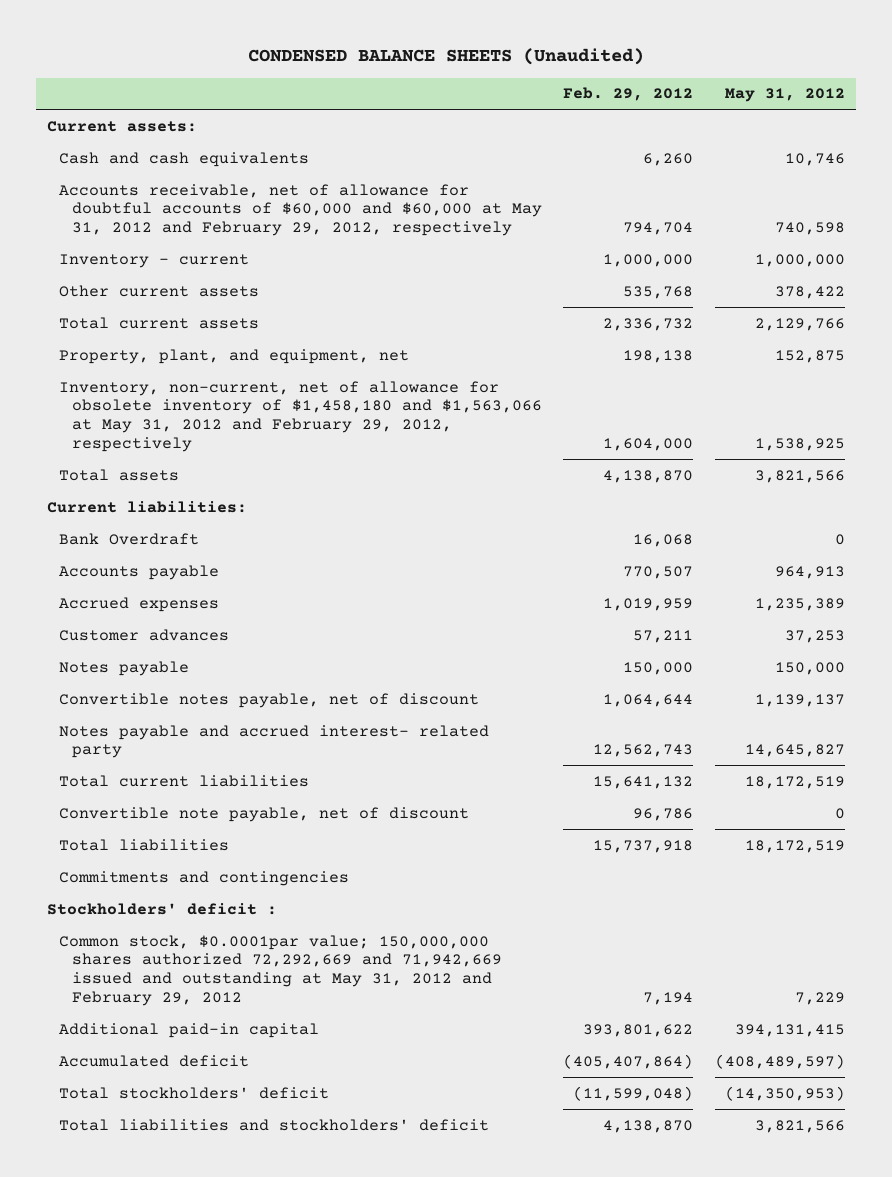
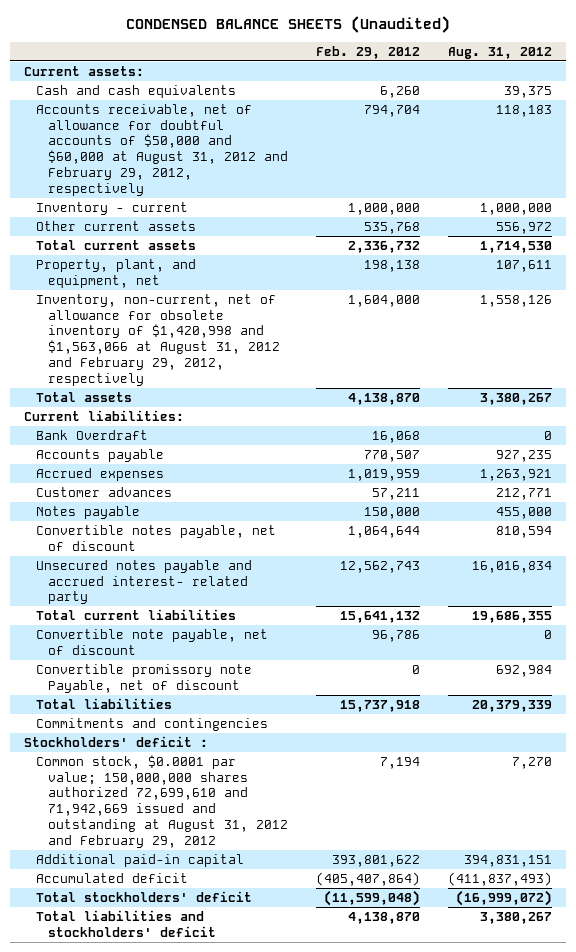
- | Feb. 29, 2012 | May 31, 2012
+ | Feb. 29, 2012 | Aug. 31, 2012
- Accounts receivable, net of allowance for doubtful accounts of $60,000 and $60,000 at May 31, 2012 and February 29, 2012, respectively | 794,704 | 740,598
+ Accounts receivable, net of allowance for doubtful accounts of $50,000 and $60,000 at August 31, 2012 and February 29, 2012, respectively | 794,704 | 118,183
- Inventory, non-current, net of allowance for obsolete inventory of $1,458,180 and $1,563,066 at May 31, 2012 and February 29, 2012, respectively | 1,604,000 | 1,538,925
+ Inventory, non-current, net of allowance for obsolete inventory of $1,420,998 and $1,563,066 at August 31, 2012 and February 29, 2012, respectively | 1,604,000 | 1,558,126
- Notes payable and accrued interest- related party | 12,562,743 | 14,645,827
+ Unsecured notes payable and accrued interest- related party | 12,562,743 | 16,016,834
+ Convertible promissory note Payable, net of discount | 0 | 692,984
- Common stock, $0.0001par value; 150,000,000 shares authorized 72,292,669 and 71,942,669 issued and outstanding at May 31, 2012 and February 29, 2012 | 7,194 | 7,229
+ Common stock, $0.0001 par value; 150,000,000 shares authorized 72,699,610 and 71,942,669 issued and outstanding at August 31, 2012 and February 29, 2012 | 7,194 | 7,270

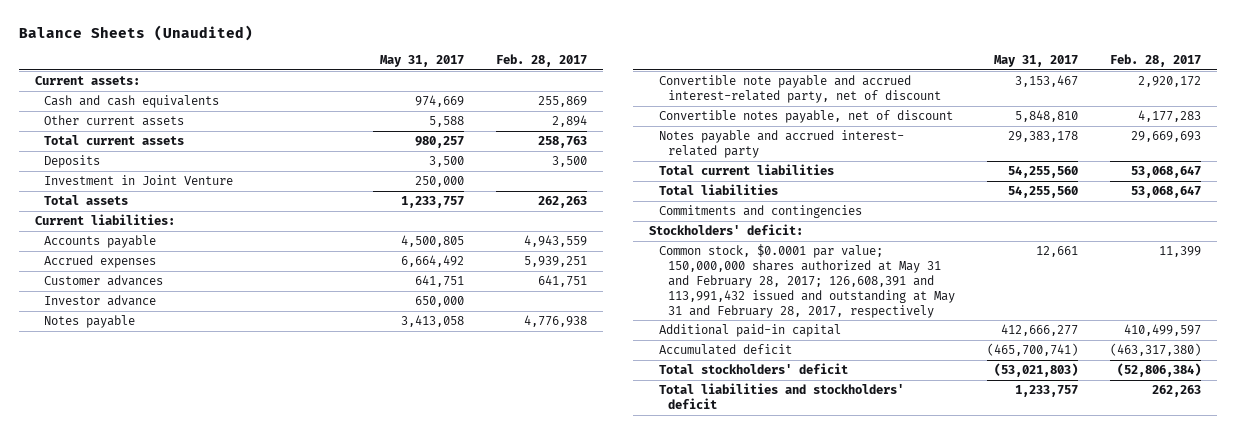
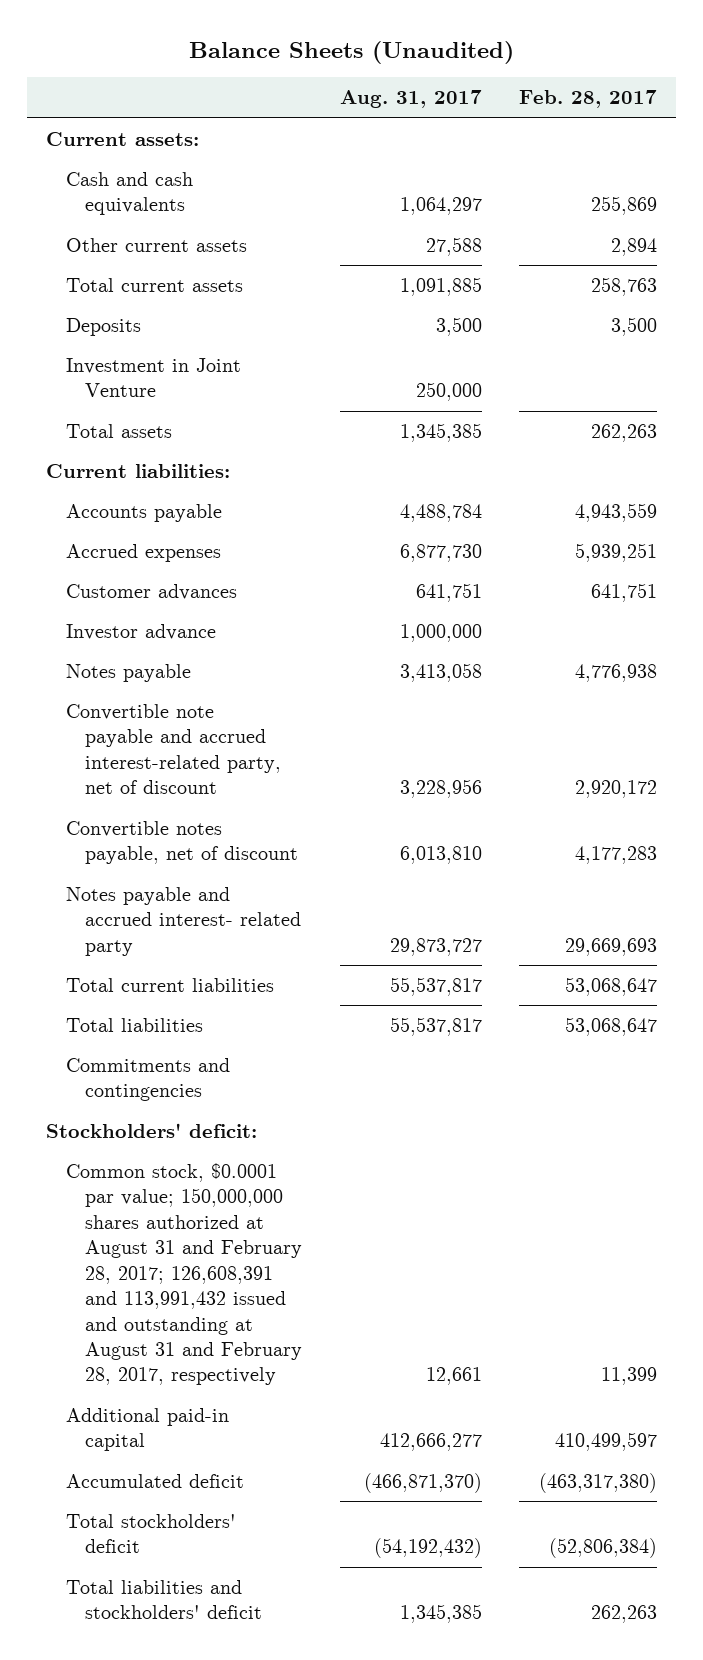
- | May 31, 2017 | Feb. 28, 2017
+ | Aug. 31, 2017 | Feb. 28, 2017
- Common stock, $0.0001 par value; 150,000,000 shares authorized at May 31 and February 28, 2017; 126,608,391 and 113,991,432 issued and outstanding at May 31 and February 28, 2017, respectively | 12,661 | 11,399
+ Common stock, $0.0001 par value; 150,000,000 shares authorized at August 31 and February 28, 2017; 126,608,391 and 113,991,432 issued and outstanding at August 31 and February 28, 2017, respectively | 12,661 | 11,399

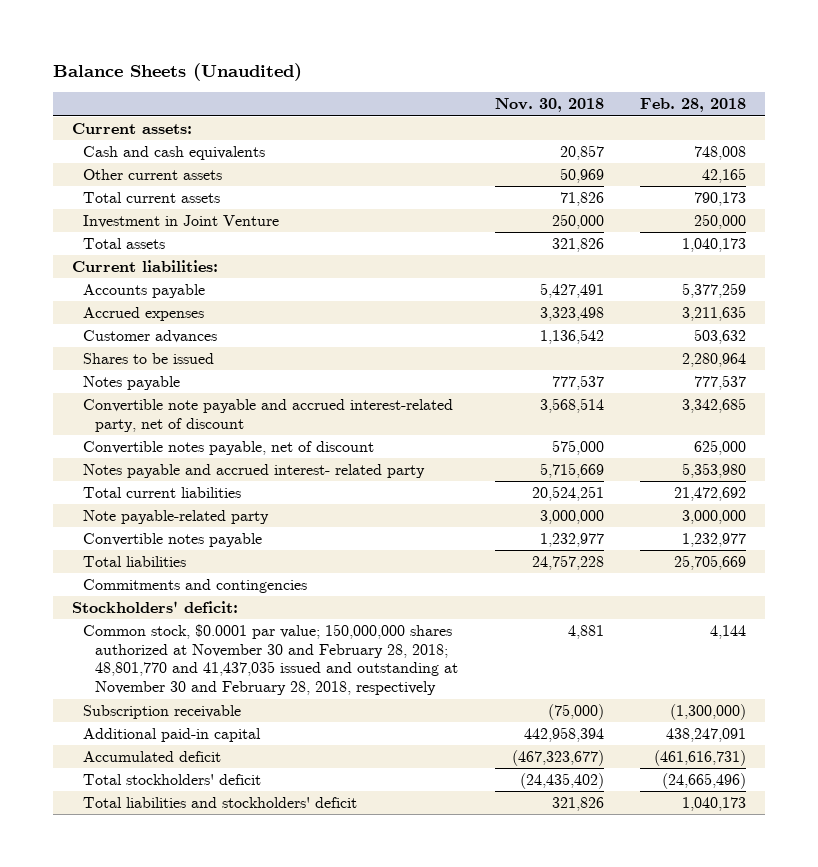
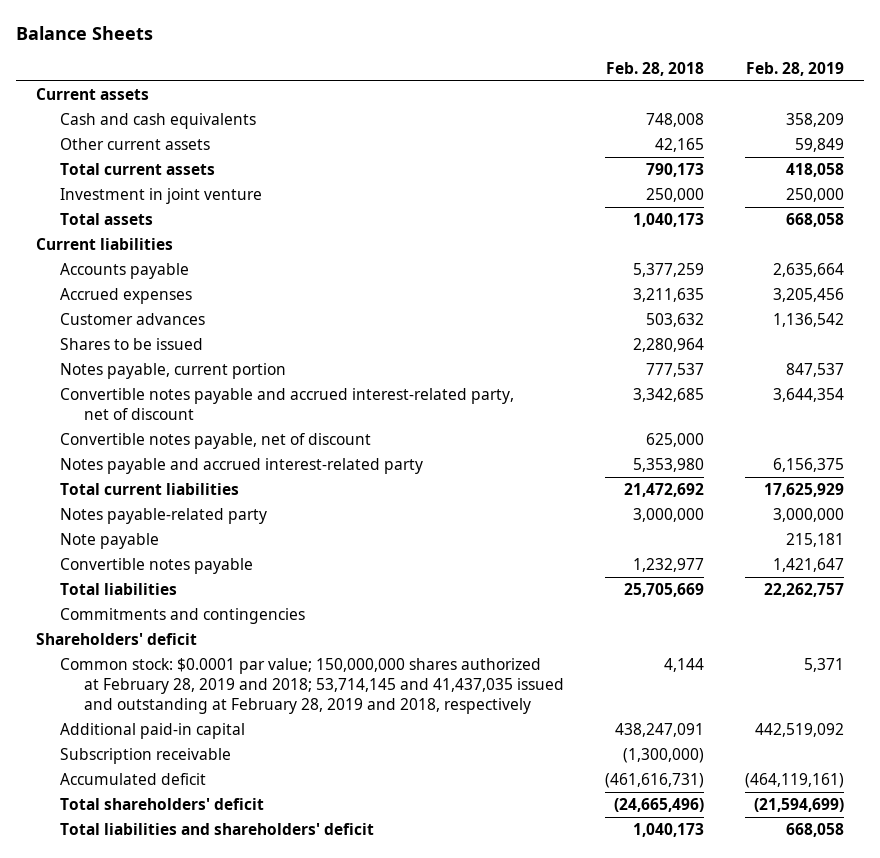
- Balance Sheets (Unaudited)
+ Balance Sheets
- | Nov. 30, 2018 | Feb. 28, 2018
+ | Feb. 28, 2018 | Feb. 28, 2019
- Current assets:
+ Current assets
- Investment in Joint Venture | 250,000 | 250,000
+ Investment in joint venture | 250,000 | 250,000
- Current liabilities:
+ Current liabilities
- Notes payable | 777,537 | 777,537
- Convertible note payable and accrued interest-related party, net of discount | 3,568,514 | 3,342,685
+ Notes payable, current portion | 777,537 | 847,537
+ Convertible notes payable and accrued interest-related party, net of discount | 3,342,685 | 3,644,354
- Notes payable and accrued interest- related party | 5,715,669 | 5,353,980
+ Notes payable and accrued interest-related party | 5,353,980 | 6,156,375
- Note payable-related party | 3,000,000 | 3,000,000
+ Notes payable-related party | 3,000,000 | 3,000,000
+ Note payable | | 215,181
- Stockholders' deficit:
- Common stock, $0.0001 par value; 150,000,000 shares authorized at November 30 and February 28, 2018; 48,801,770 and 41,437,035 issued and outstanding at November 30 and February 28, 2018, respectively | 4,881 | 4,144
+ Shareholders' deficit
+ Common stock: $0.0001 par value; 150,000,000 shares authorized at February 28, 2019 and 2018; 53,714,145 and 41,437,035 issued and outstanding at February 28, 2019 and 2018, respectively | 4,144 | 5,371
moved down: Subscription receivable | (1,300,000) |
- Total stockholders' deficit | (24,435,402) | (24,665,496)
- Total liabilities and stockholders' deficit | 321,826 | 1,040,173
+ Total shareholders' deficit | (24,665,496) | (21,594,699)
+ Total liabilities and shareholders' deficit | 1,040,173 | 668,058

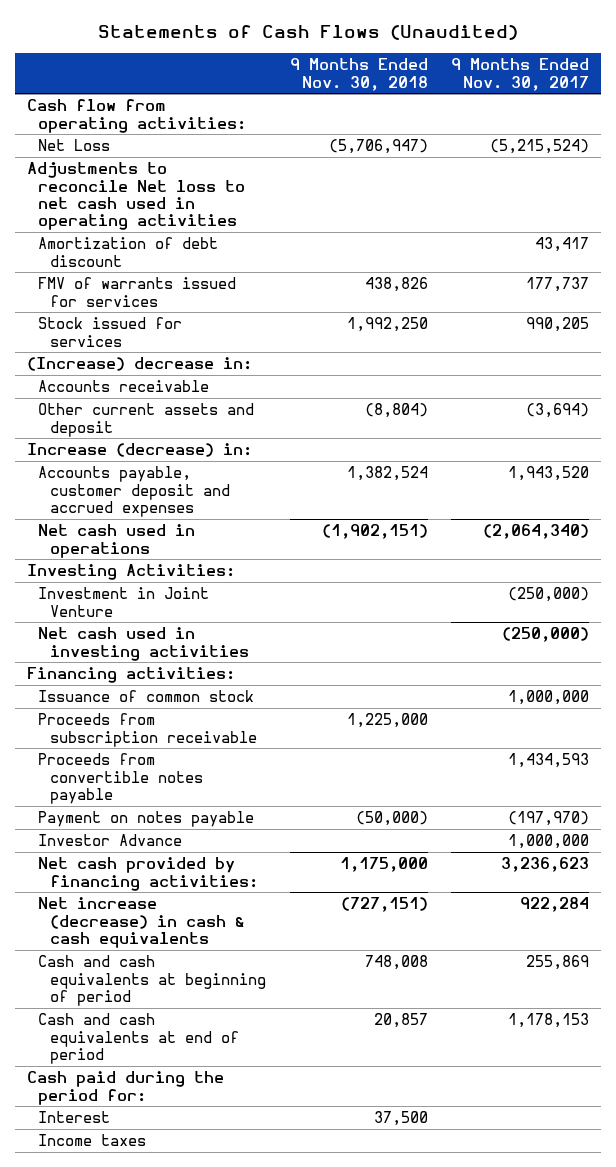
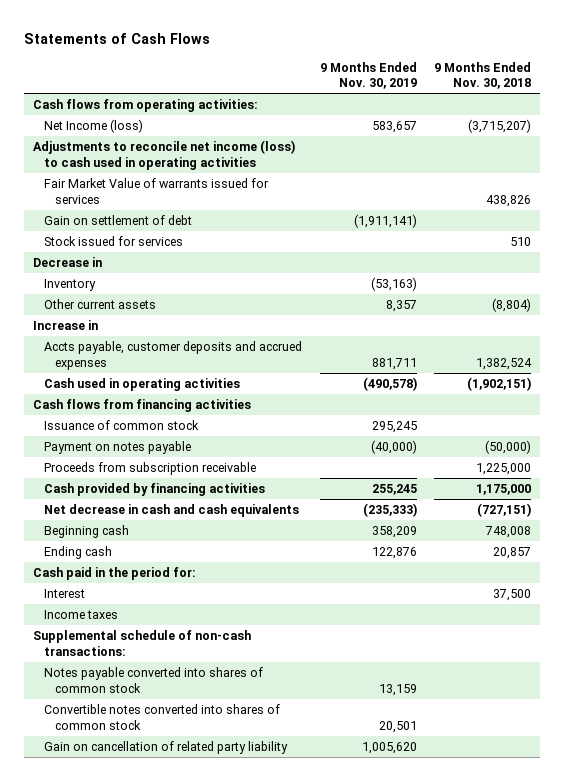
- Statements of Cash Flows (Unaudited)
+ Statements of Cash Flows
- | 9 Months Ended Nov. 30, 2018 | 9 Months Ended Nov. 30, 2017
+ | 9 Months Ended Nov. 30, 2019 | 9 Months Ended Nov. 30, 2018
- Cash flow from operating activities:
- Net Loss | (5,706,947) | (5,215,524)
- Adjustments to reconcile Net loss to net cash used in operating activities
- Amortization of debt discount | | 43,417
- FMV of warrants issued for services | 438,826 | 177,737
- Stock issued for services | 1,992,250 | 990,205
- (Increase) decrease in:
- Accounts receivable
- Other current assets and deposit | (8,804) | (3,694)
- Increase (decrease) in:
- Accounts payable, customer deposit and accrued expenses | 1,382,524 | 1,943,520
- Net cash used in operations | (1,902,151) | (2,064,340)
- Investing Activities:
- Investment in Joint Venture | | (250,000)
- Net cash used in investing activities | | (250,000)
- Financing activities:
+ Cash flows from operating activities:
+ Net Income (loss) | 583,657 | (3,715,207)
+ Adjustments to reconcile net income (loss) to cash used in operating activities
+ Fair Market Value of warrants issued for services | | 438,826
+ Gain on settlement of debt | (1,911,141) |
+ Stock issued for services | | 510
+ Decrease in
+ Inventory | (53,163) |
+ Other current assets | 8,357 | (8,804)
+ Increase in
+ Accts payable, customer deposits and accrued expenses | 881,711 | 1,382,524
+ Cash used in operating activities | (490,578) | (1,902,151)
+ Cash flows from financing activities
- Proceeds from convertible notes payable | | 1,434,593
- Investor Advance | | 1,000,000
- Net cash provided by financing activities: | 1,175,000 | 3,236,623
- Net increase (decrease) in cash & cash equivalents | (727,151) | 922,284
- Cash and cash equivalents at beginning of period | 748,008 | 255,869
- Cash and cash equivalents at end of period | 20,857 | 1,178,153
- Cash paid during the period for:
moved down: Proceeds from subscription receivable | | 1,225,000
+ Cash provided by financing activities | 255,245 | 1,175,000
+ Net decrease in cash and cash equivalents | (235,333) | (727,151)
+ Beginning cash | 358,209 | 748,008
+ Ending cash | 122,876 | 20,857
+ Cash paid in the period for:
+ Supplemental schedule of non-cash transactions:
+ Notes payable converted into shares of common stock | 13,159 |
+ Convertible notes converted into shares of common stock | 20,501 |
+ Gain on cancellation of related party liability | 1,005,620 |

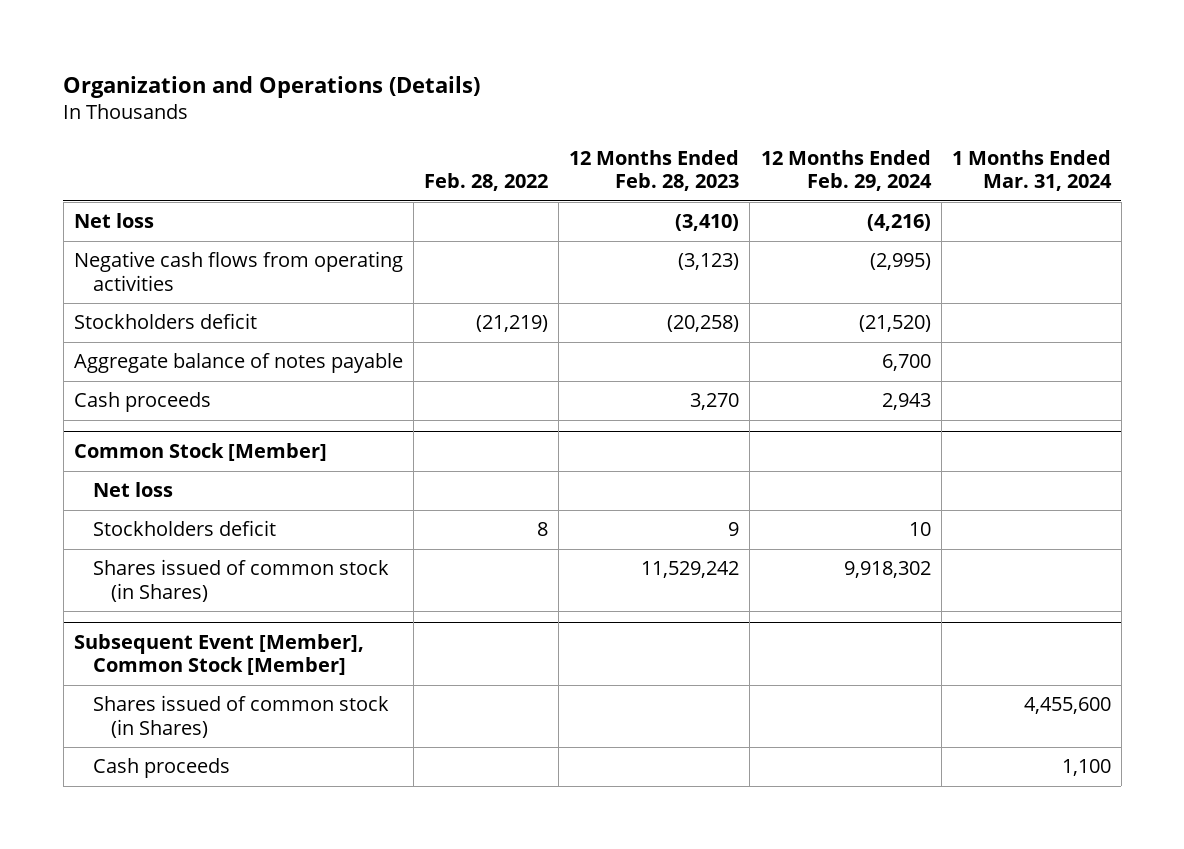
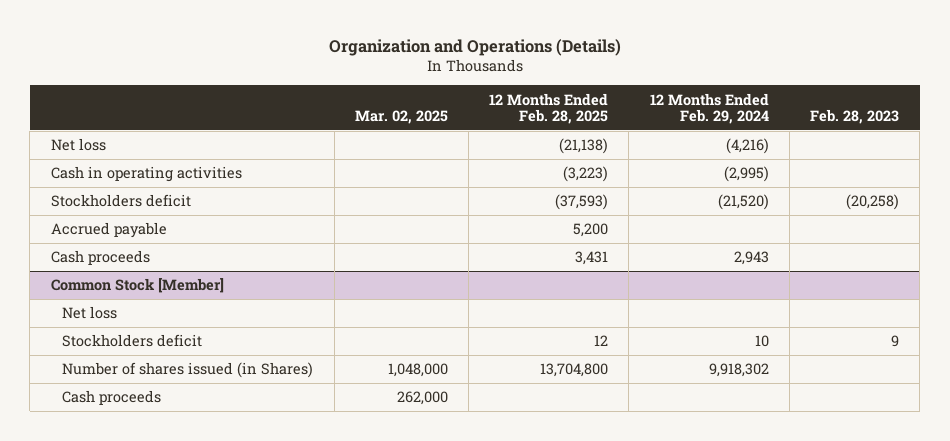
- | Feb. 28, 2022 | 12 Months Ended Feb. 28, 2023 | 12 Months Ended Feb. 29, 2024 | 1 Months Ended Mar. 31, 2024
+ | Mar. 02, 2025 | 12 Months Ended Feb. 28, 2025 | 12 Months Ended Feb. 29, 2024 | Feb. 28, 2023
- Negative cash flows from operating activities | | (3,123) | (2,995) |
+ Cash in operating activities | | (3,223) | (2,995) |
- Aggregate balance of notes payable | | | 6,700 |
+ Accrued payable | | 5,200 | |
@ Common Stock [Member]
- Shares issued of common stock (in Shares) | | 11,529,242 | 9,918,302 |
- Subsequent Event [Member], Common Stock [Member]
- Shares issued of common stock (in Shares) | | | | 4,455,600
@ Common Stock [Member]
+ Number of shares issued (in Shares) | 1,048,000 | 13,704,800 | 9,918,302 |

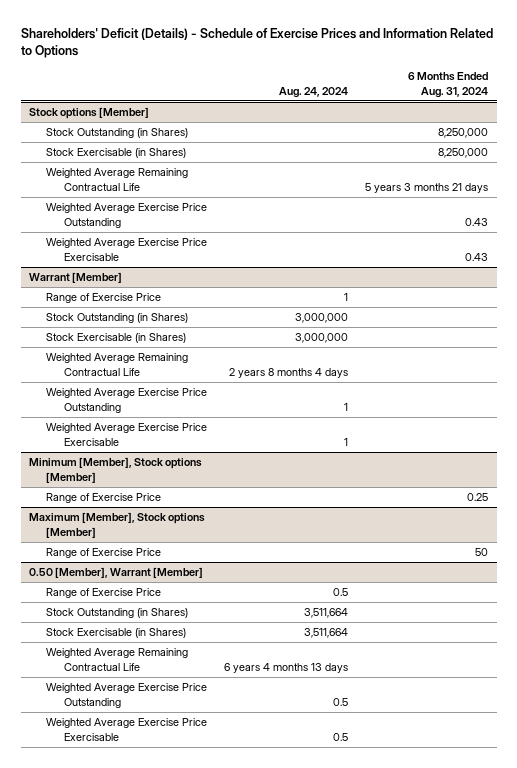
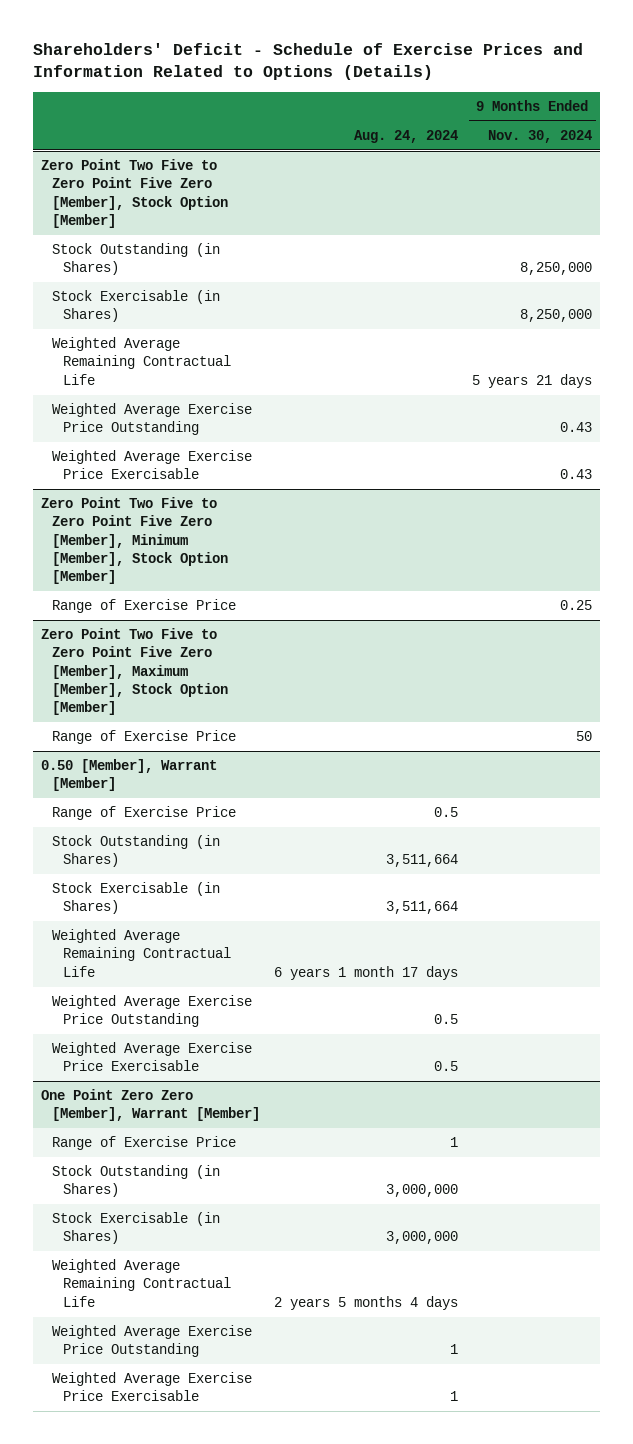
- Shareholders' Deficit (Details) - Schedule of Exercise Prices and Information Related to Options
+ Shareholders' Deficit - Schedule of Exercise Prices and Information Related to Options (Details)
- | Aug. 24, 2024 | 6 Months Ended Aug. 31, 2024
+ | Aug. 24, 2024 | 9 Months Ended Nov. 30, 2024
- Stock options [Member]
+ Zero Point Two Five to Zero Point Five Zero [Member], Stock Option [Member]
- Warrant [Member]
- Range of Exercise Price | 1 |
- Stock Outstanding (in Shares) | 3,000,000 |
- Stock Exercisable (in Shares) | 3,000,000 |
- Weighted Average Remaining Contractual Life | 2 years 8 months 4 days |
- Weighted Average Exercise Price Outstanding | 1 |
- Weighted Average Exercise Price Exercisable | 1 |
- Minimum [Member], Stock options [Member]
+ Zero Point Two Five to Zero Point Five Zero [Member], Minimum [Member], Stock Option [Member]
- Maximum [Member], Stock options [Member]
+ Zero Point Two Five to Zero Point Five Zero [Member], Maximum [Member], Stock Option [Member]
@ 0.50 [Member], Warrant [Member]
- Weighted Average Remaining Contractual Life | 6 years 4 months 13 days |
+ Weighted Average Remaining Contractual Life | 6 years 1 month 17 days |
+ One Point Zero Zero [Member], Warrant [Member]
+ Range of Exercise Price | 1 |
+ Stock Outstanding (in Shares) | 3,000,000 |
+ Stock Exercisable (in Shares) | 3,000,000 |
+ Weighted Average Remaining Contractual Life | 2 years 5 months 4 days |
+ Weighted Average Exercise Price Outstanding | 1 |
+ Weighted Average Exercise Price Exercisable | 1 |

